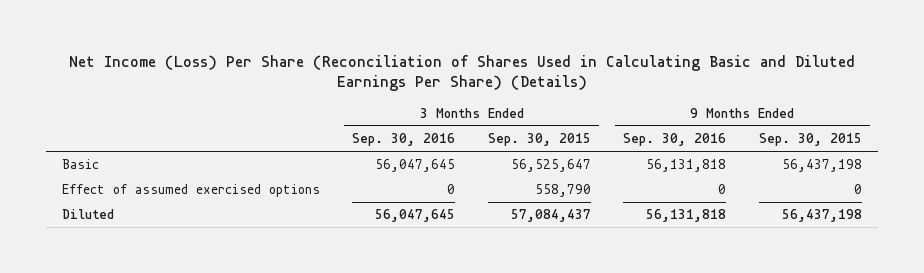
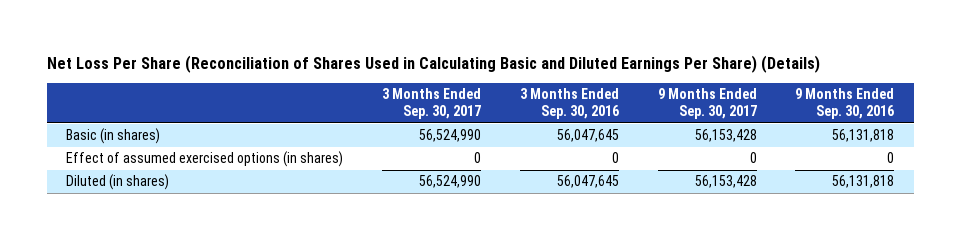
- Net Income (Loss) Per Share (Reconciliation of Shares Used in Calculating Basic and Diluted Earnings Per Share) (Details)
+ Net Loss Per Share (Reconciliation of Shares Used in Calculating Basic and Diluted Earnings Per Share) (Details)
- | 3 Months Ended Sep. 30, 2016 | 3 Months Ended Sep. 30, 2015 | 9 Months Ended Sep. 30, 2016 | 9 Months Ended Sep. 30, 2015
+ | 3 Months Ended Sep. 30, 2017 | 3 Months Ended Sep. 30, 2016 | 9 Months Ended Sep. 30, 2017 | 9 Months Ended Sep. 30, 2016
- Basic | 56,047,645 | 56,525,647 | 56,131,818 | 56,437,198
- Effect of assumed exercised options | 0 | 558,790 | 0 | 0
- Diluted | 56,047,645 | 57,084,437 | 56,131,818 | 56,437,198
+ Basic (in shares) | 56,524,990 | 56,047,645 | 56,153,428 | 56,131,818
+ Effect of assumed exercised options (in shares) | 0 | 0 | 0 | 0
+ Diluted (in shares) | 56,524,990 | 56,047,645 | 56,153,428 | 56,131,818

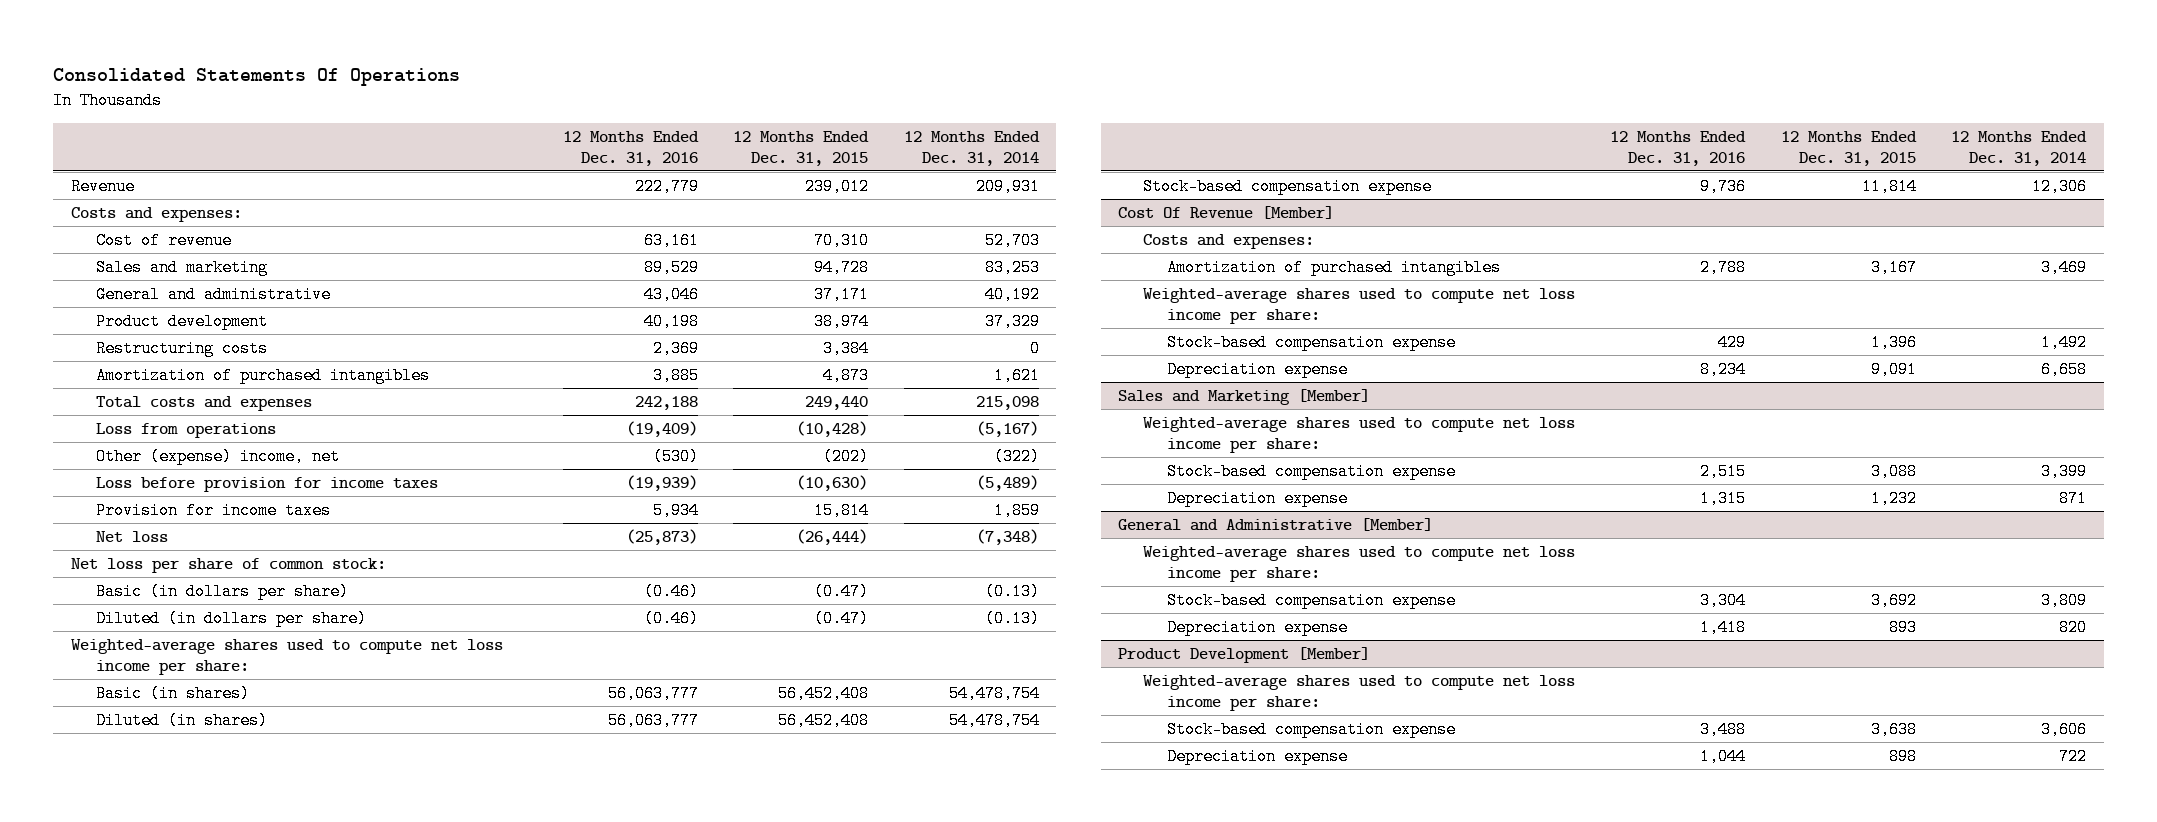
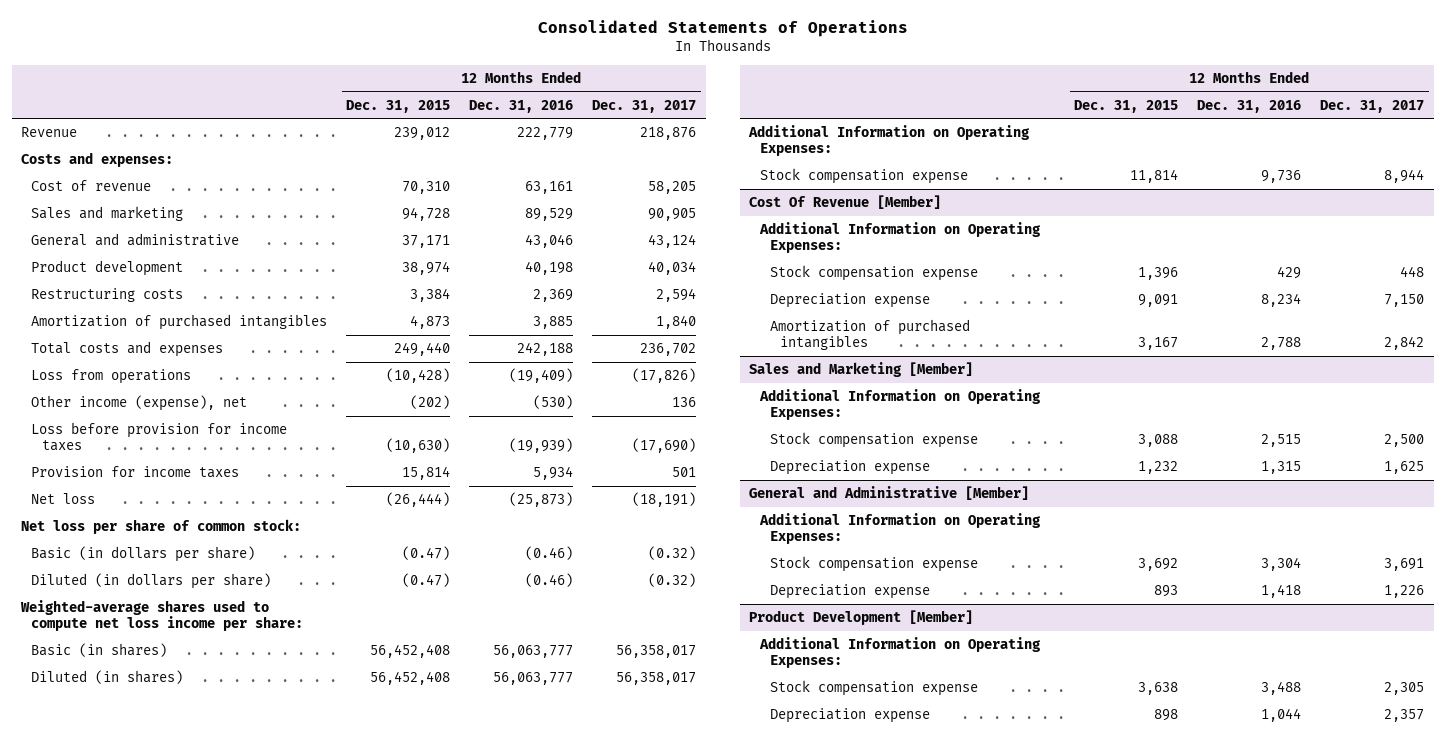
- Consolidated Statements Of Operations
+ Consolidated Statements of Operations
- | 12 Months Ended Dec. 31, 2016 | 12 Months Ended Dec. 31, 2015 | 12 Months Ended Dec. 31, 2014
+ | 12 Months Ended Dec. 31, 2015 | 12 Months Ended Dec. 31, 2016 | 12 Months Ended Dec. 31, 2017
- Other (expense) income, net | (530) | (202) | (322)
+ Other income (expense), net | (202) | (530) | 136
- Stock-based compensation expense | 9,736 | 11,814 | 12,306
+ Additional Information on Operating Expenses:
+ Stock compensation expense | 11,814 | 9,736 | 8,944
@ Cost Of Revenue [Member]
- Costs and expenses:
- Weighted-average shares used to compute net loss income per share:
- Stock-based compensation expense | 429 | 1,396 | 1,492
+ Additional Information on Operating Expenses:
+ Stock compensation expense | 1,396 | 429 | 448
moved down: Amortization of purchased intangibles | 3,167 | 2,788 | 2,842
@ Sales and Marketing [Member]
- Weighted-average shares used to compute net loss income per share:
- Stock-based compensation expense | 2,515 | 3,088 | 3,399
+ Additional Information on Operating Expenses:
+ Stock compensation expense | 3,088 | 2,515 | 2,500
@ General and Administrative [Member]
- Weighted-average shares used to compute net loss income per share:
- Stock-based compensation expense | 3,304 | 3,692 | 3,809
+ Additional Information on Operating Expenses:
+ Stock compensation expense | 3,692 | 3,304 | 3,691
@ Product Development [Member]
- Weighted-average shares used to compute net loss income per share:
- Stock-based compensation expense | 3,488 | 3,638 | 3,606
+ Additional Information on Operating Expenses:
+ Stock compensation expense | 3,638 | 3,488 | 2,305

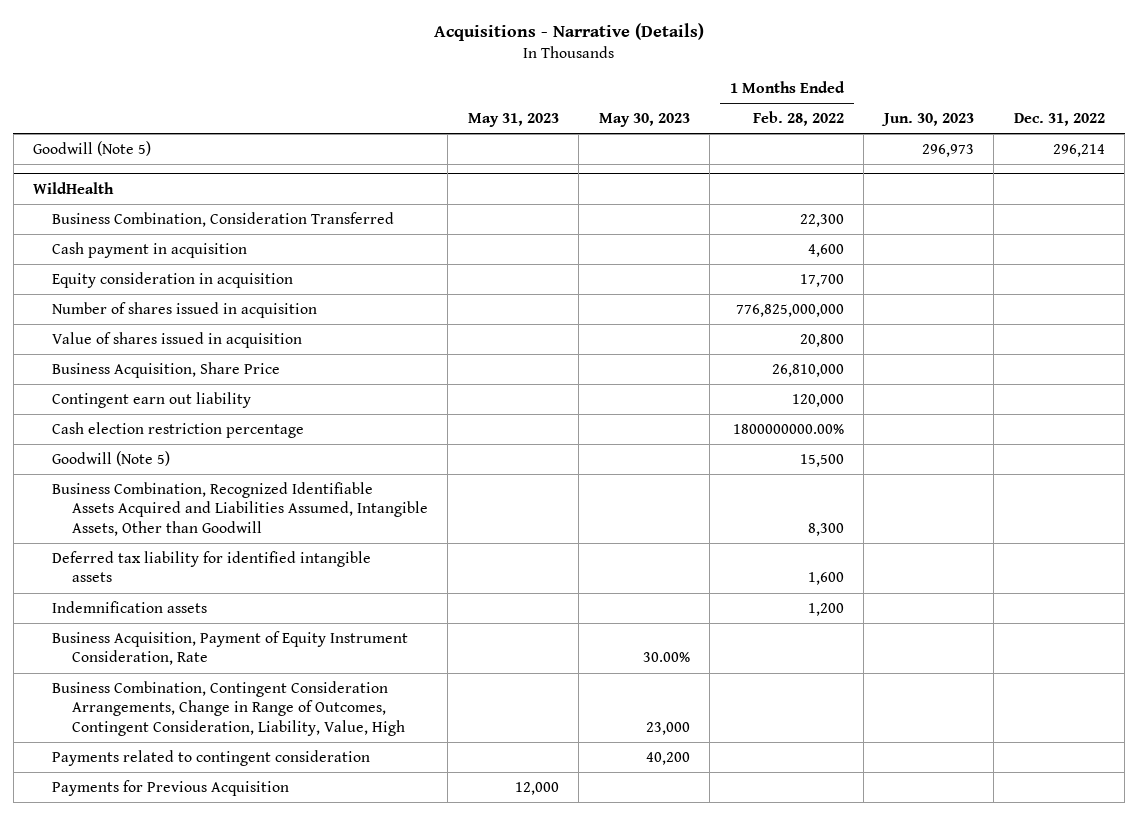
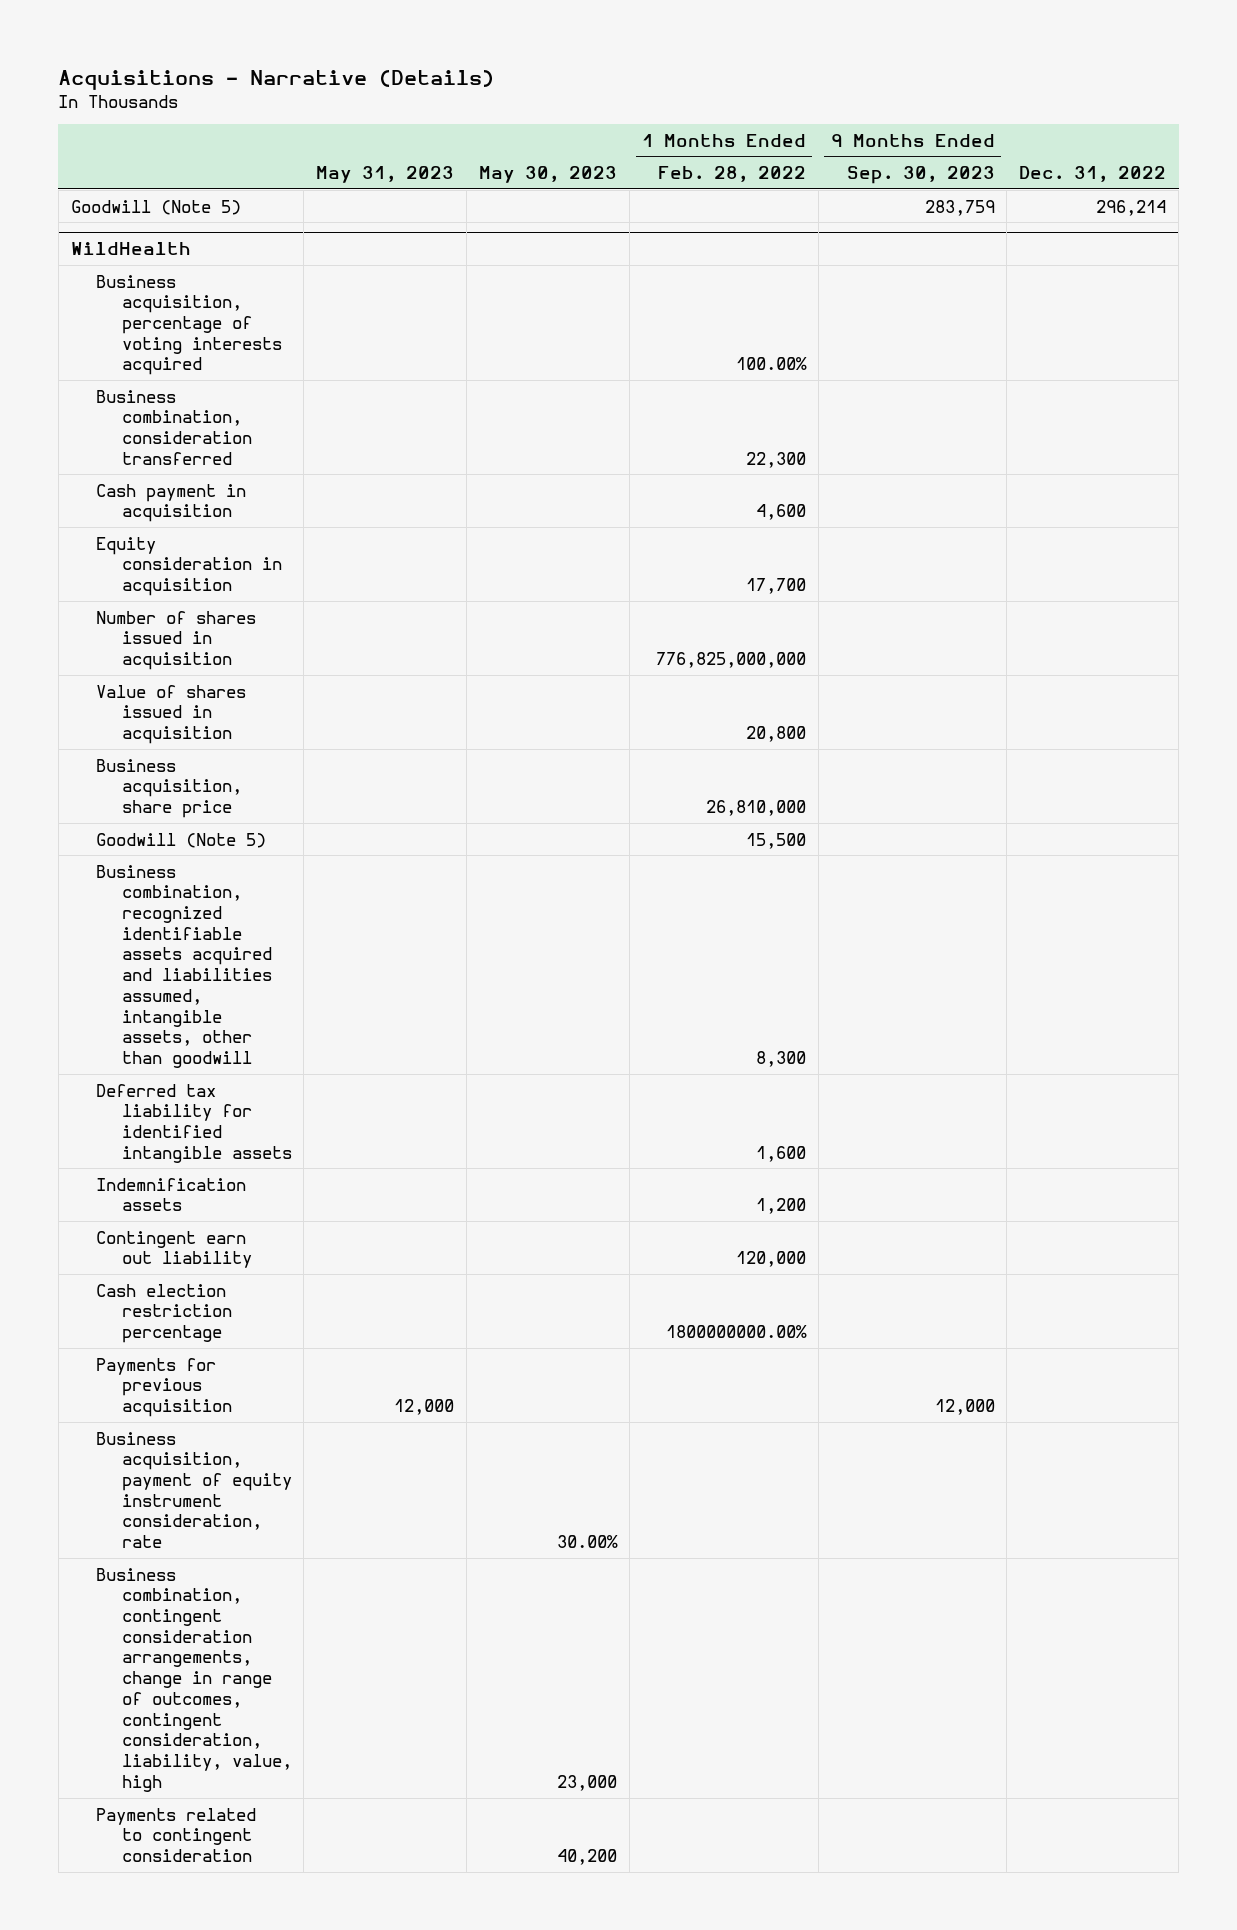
- | May 31, 2023 | May 30, 2023 | 1 Months Ended Feb. 28, 2022 | Jun. 30, 2023 | Dec. 31, 2022
+ | May 31, 2023 | May 30, 2023 | 1 Months Ended Feb. 28, 2022 | 9 Months Ended Sep. 30, 2023 | Dec. 31, 2022
@ WildHealth
- Business Combination, Consideration Transferred | | | 22,300 | |
+ Business acquisition, percentage of voting interests acquired | | | 100.00% | |
+ Business combination, consideration transferred | | | 22,300 | |
- Business Acquisition, Share Price | | | 26,810,000 | |
+ Business acquisition, share price | | | 26,810,000 | |
- Business Combination, Recognized Identifiable Assets Acquired and Liabilities Assumed, Intangible Assets, Other than Goodwill | | | 8,300 | |
+ Business combination, recognized identifiable assets acquired and liabilities assumed, intangible assets, other than goodwill | | | 8,300 | |
- Business Acquisition, Payment of Equity Instrument Consideration, Rate | | 30.00% | | |
- Business Combination, Contingent Consideration Arrangements, Change in Range of Outcomes, Contingent Consideration, Liability, Value, High | | 23,000 | | |
moved down: Contingent earn out liability | | | 120,000 | |
moved down: Cash election restriction percentage | | | 1800000000.00% | |
+ Payments for previous acquisition | 12,000 | | | 12,000 |
+ Business acquisition, payment of equity instrument consideration, rate | | 30.00% | | |
+ Business combination, contingent consideration arrangements, change in range of outcomes, contingent consideration, liability, value, high | | 23,000 | | |
- Payments for Previous Acquisition | 12,000 | | | |

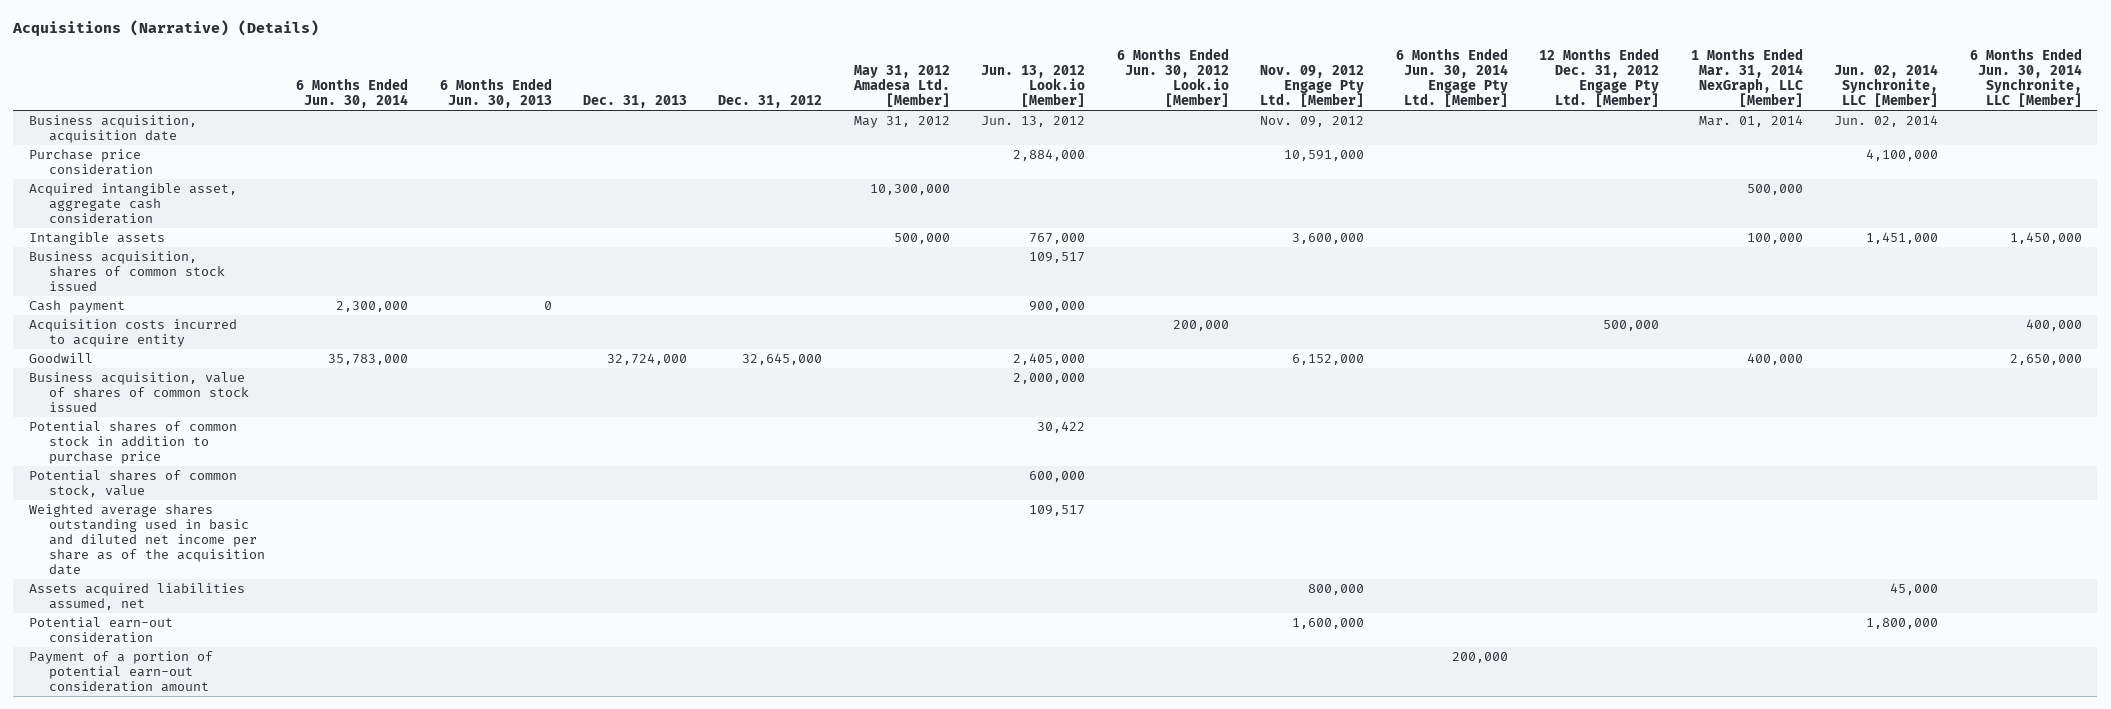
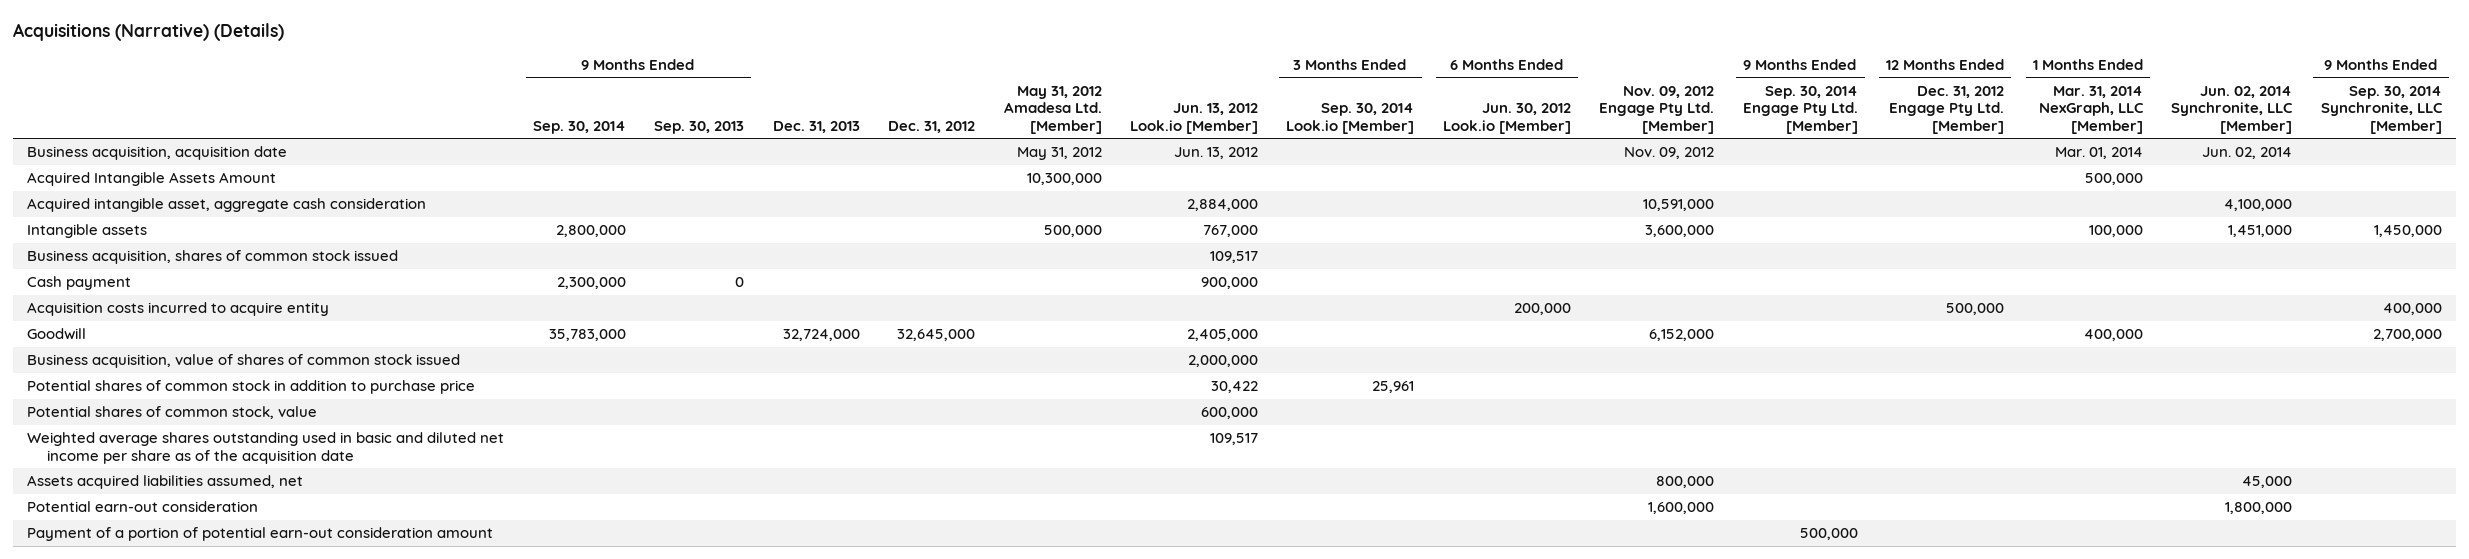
- | 6 Months Ended Jun. 30, 2014 | 6 Months Ended Jun. 30, 2013 | Dec. 31, 2013 | Dec. 31, 2012 | May 31, 2012 Amadesa Ltd. [Member] | Jun. 13, 2012 Look.io [Member] | 6 Months Ended Jun. 30, 2012 Look.io [Member] | Nov. 09, 2012 Engage Pty Ltd. [Member] | 6 Months Ended Jun. 30, 2014 Engage Pty Ltd. [Member] | 12 Months Ended Dec. 31, 2012 Engage Pty Ltd. [Member] | 1 Months Ended Mar. 31, 2014 NexGraph, LLC [Member] | Jun. 02, 2014 Synchronite, LLC [Member] | 6 Months Ended Jun. 30, 2014 Synchronite, LLC [Member]
+ | 9 Months Ended Sep. 30, 2014 | 9 Months Ended Sep. 30, 2013 | Dec. 31, 2013 | Dec. 31, 2012 | May 31, 2012 Amadesa Ltd. [Member] | Jun. 13, 2012 Look.io [Member] | 3 Months Ended Sep. 30, 2014 Look.io [Member] | 6 Months Ended Jun. 30, 2012 Look.io [Member] | Nov. 09, 2012 Engage Pty Ltd. [Member] | 9 Months Ended Sep. 30, 2014 Engage Pty Ltd. [Member] | 12 Months Ended Dec. 31, 2012 Engage Pty Ltd. [Member] | 1 Months Ended Mar. 31, 2014 NexGraph, LLC [Member] | Jun. 02, 2014 Synchronite, LLC [Member] | 9 Months Ended Sep. 30, 2014 Synchronite, LLC [Member]
- Purchase price consideration | | | | | | 2,884,000 | | 10,591,000 | | | | 4,100,000 |
- Acquired intangible asset, aggregate cash consideration | | | | | 10,300,000 | | | | | | 500,000 | |
+ Acquired Intangible Assets Amount | | | | | 10,300,000 | | | | | | | 500,000 | |
+ Acquired intangible asset, aggregate cash consideration | | | | | | 2,884,000 | | | 10,591,000 | | | | 4,100,000 |

